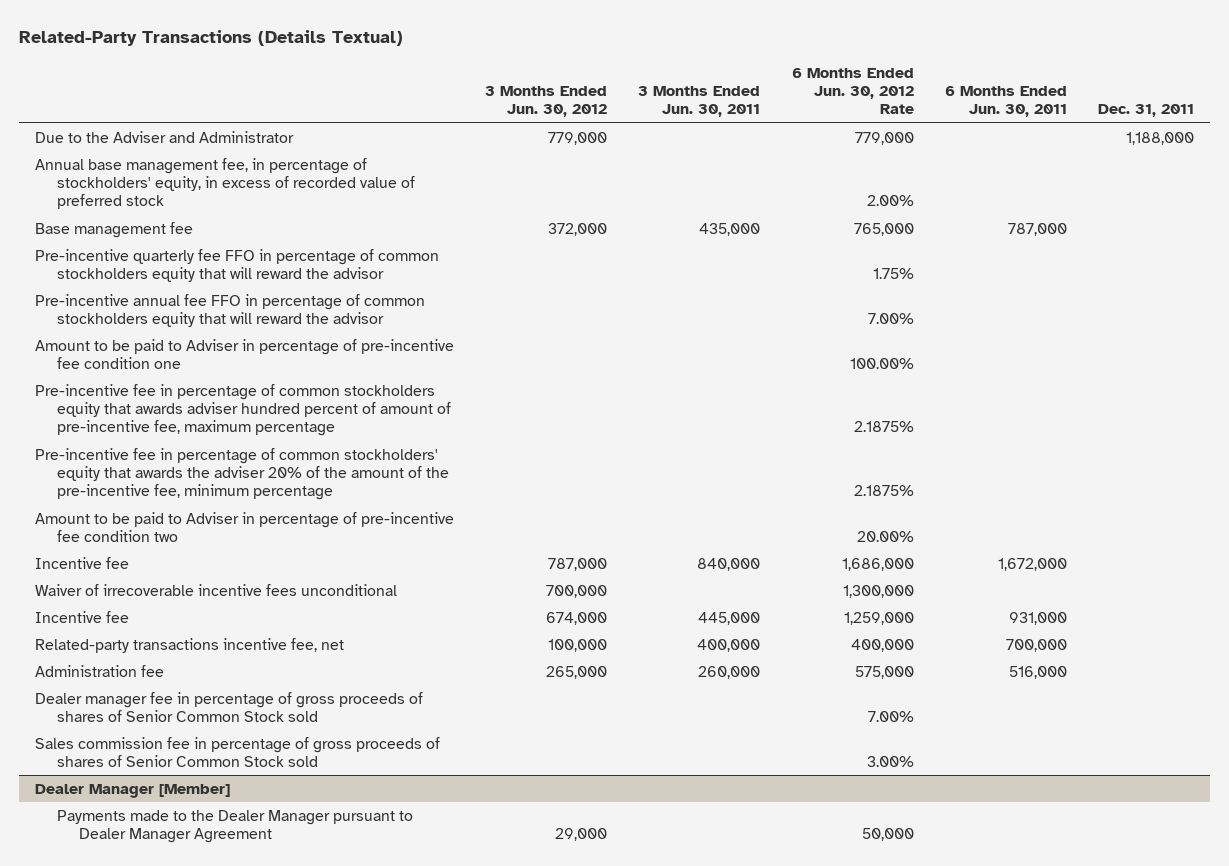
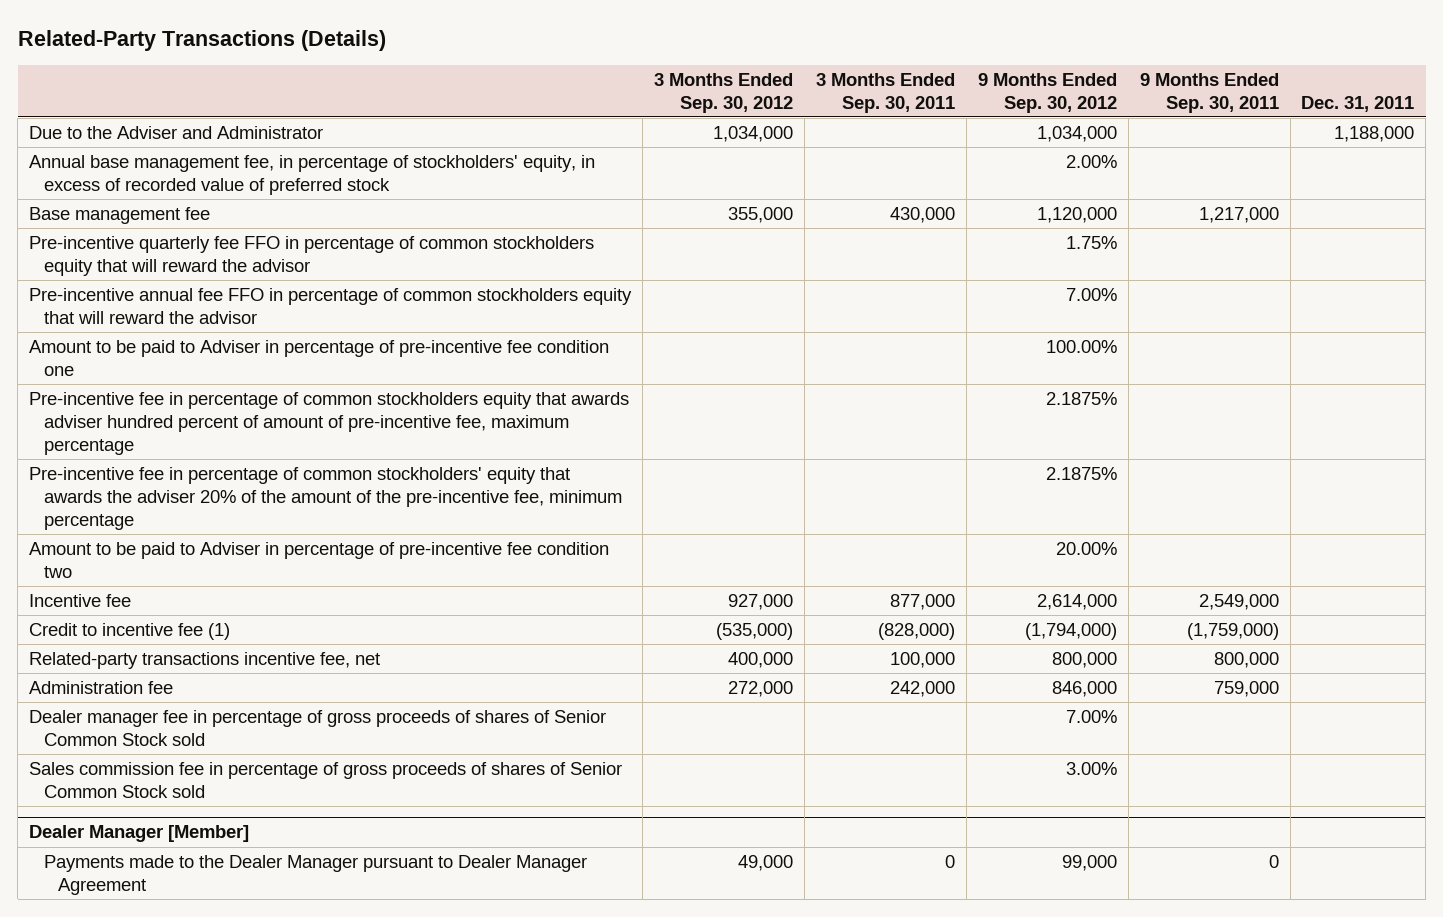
- Related-Party Transactions (Details Textual)
+ Related-Party Transactions (Details)
- | 3 Months Ended Jun. 30, 2012 | 3 Months Ended Jun. 30, 2011 | 6 Months Ended Jun. 30, 2012 Rate | 6 Months Ended Jun. 30, 2011 | Dec. 31, 2011
+ | 3 Months Ended Sep. 30, 2012 | 3 Months Ended Sep. 30, 2011 | 9 Months Ended Sep. 30, 2012 | 9 Months Ended Sep. 30, 2011 | Dec. 31, 2011
- Waiver of irrecoverable incentive fees unconditional | 700,000 | | 1,300,000 | |
- Incentive fee | 674,000 | 445,000 | 1,259,000 | 931,000 |
+ Credit to incentive fee (1) | (535,000) | (828,000) | (1,794,000) | (1,759,000) |

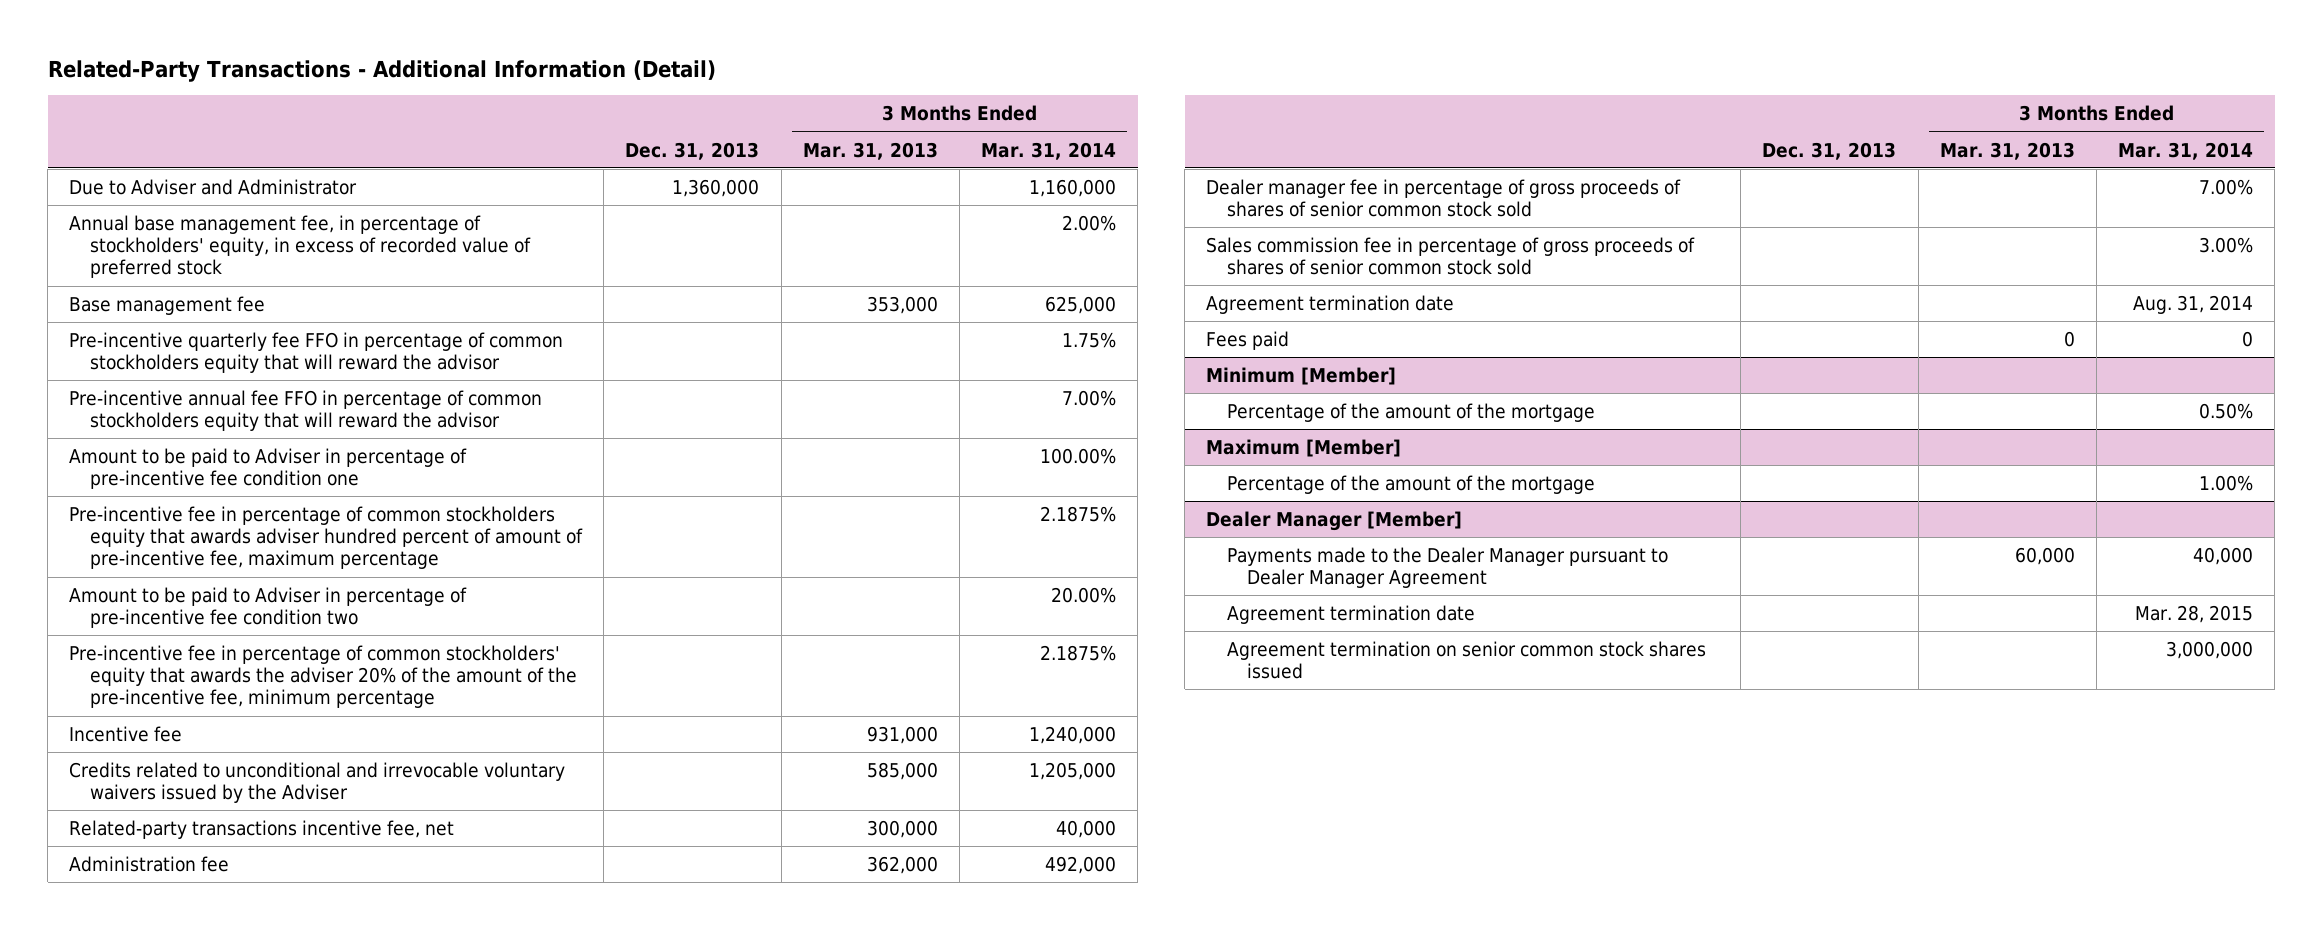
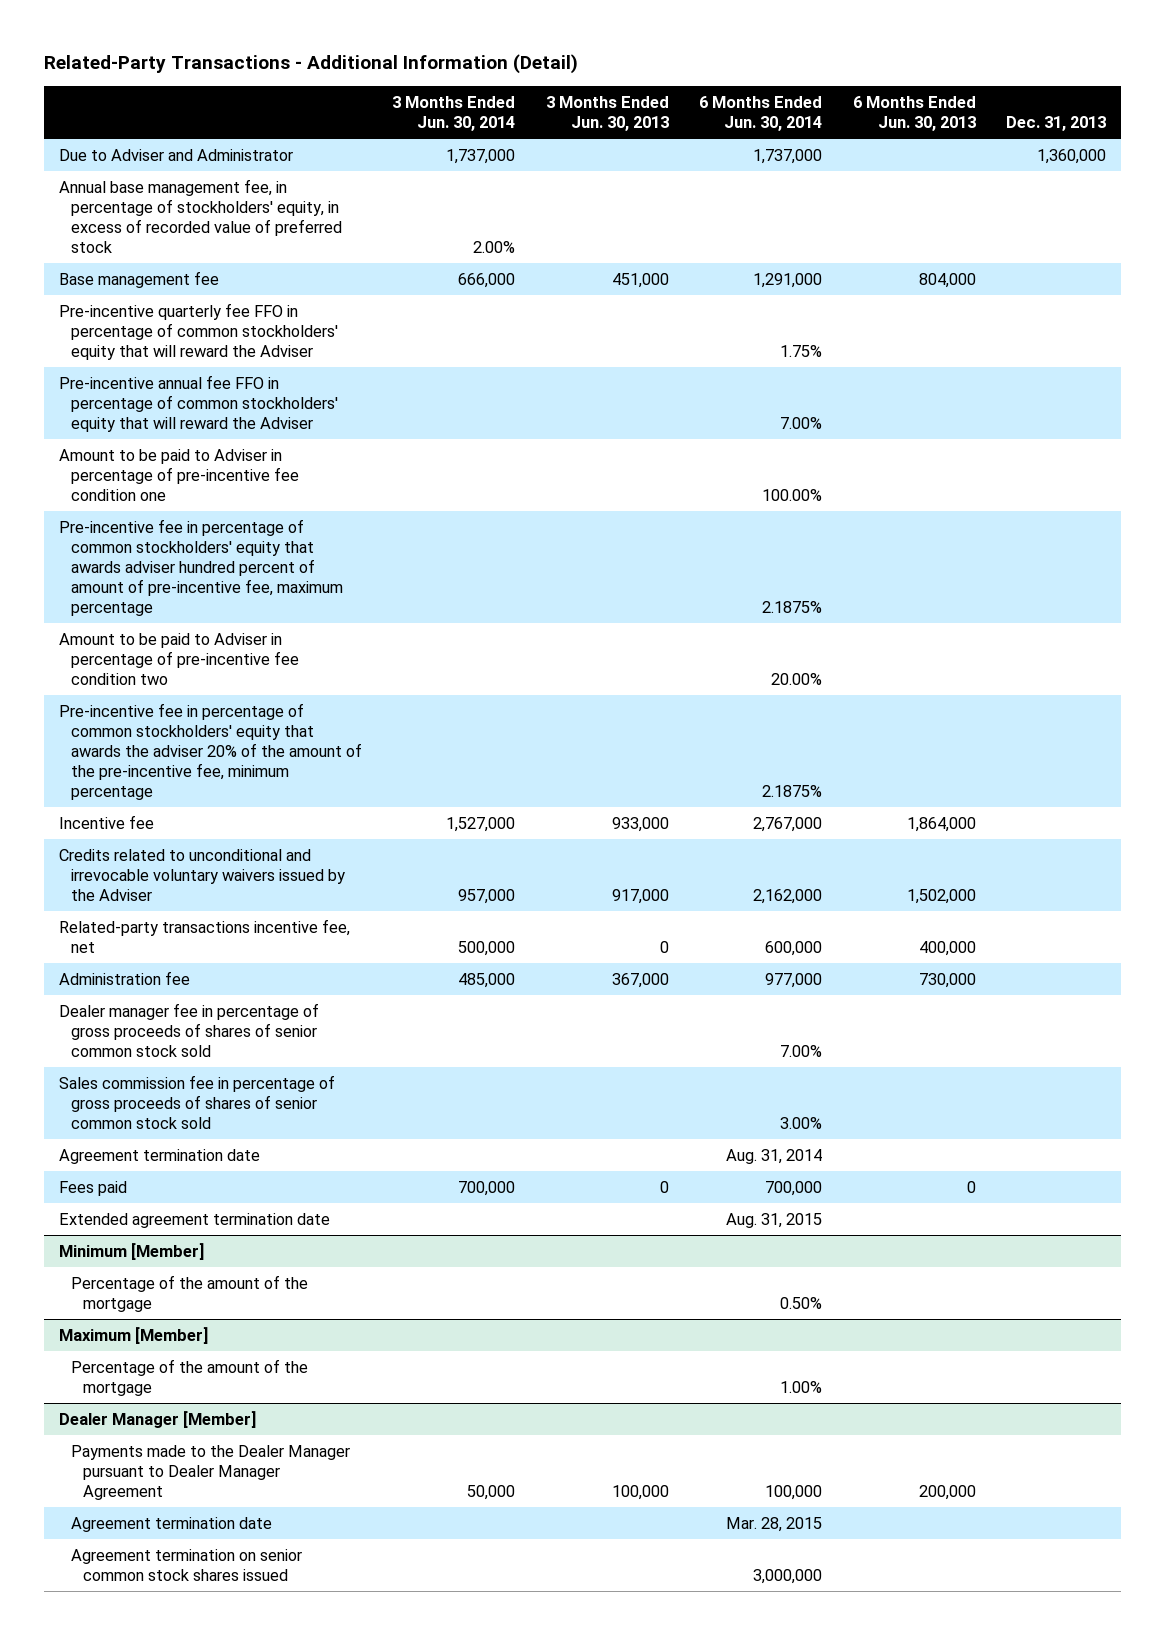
- | Dec. 31, 2013 | 3 Months Ended Mar. 31, 2013 | 3 Months Ended Mar. 31, 2014
+ | 3 Months Ended Jun. 30, 2014 | 3 Months Ended Jun. 30, 2013 | 6 Months Ended Jun. 30, 2014 | 6 Months Ended Jun. 30, 2013 | Dec. 31, 2013
- Pre-incentive quarterly fee FFO in percentage of common stockholders equity that will reward the advisor | | | 1.75%
- Pre-incentive annual fee FFO in percentage of common stockholders equity that will reward the advisor | | | 7.00%
+ Pre-incentive quarterly fee FFO in percentage of common stockholders' equity that will reward the Adviser | | | 1.75% | |
+ Pre-incentive annual fee FFO in percentage of common stockholders' equity that will reward the Adviser | | | 7.00% | |
- Pre-incentive fee in percentage of common stockholders equity that awards adviser hundred percent of amount of pre-incentive fee, maximum percentage | | | 2.1875%
+ Pre-incentive fee in percentage of common stockholders' equity that awards adviser hundred percent of amount of pre-incentive fee, maximum percentage | | | 2.1875% | |
+ Extended agreement termination date | | | Aug. 31, 2015 | |

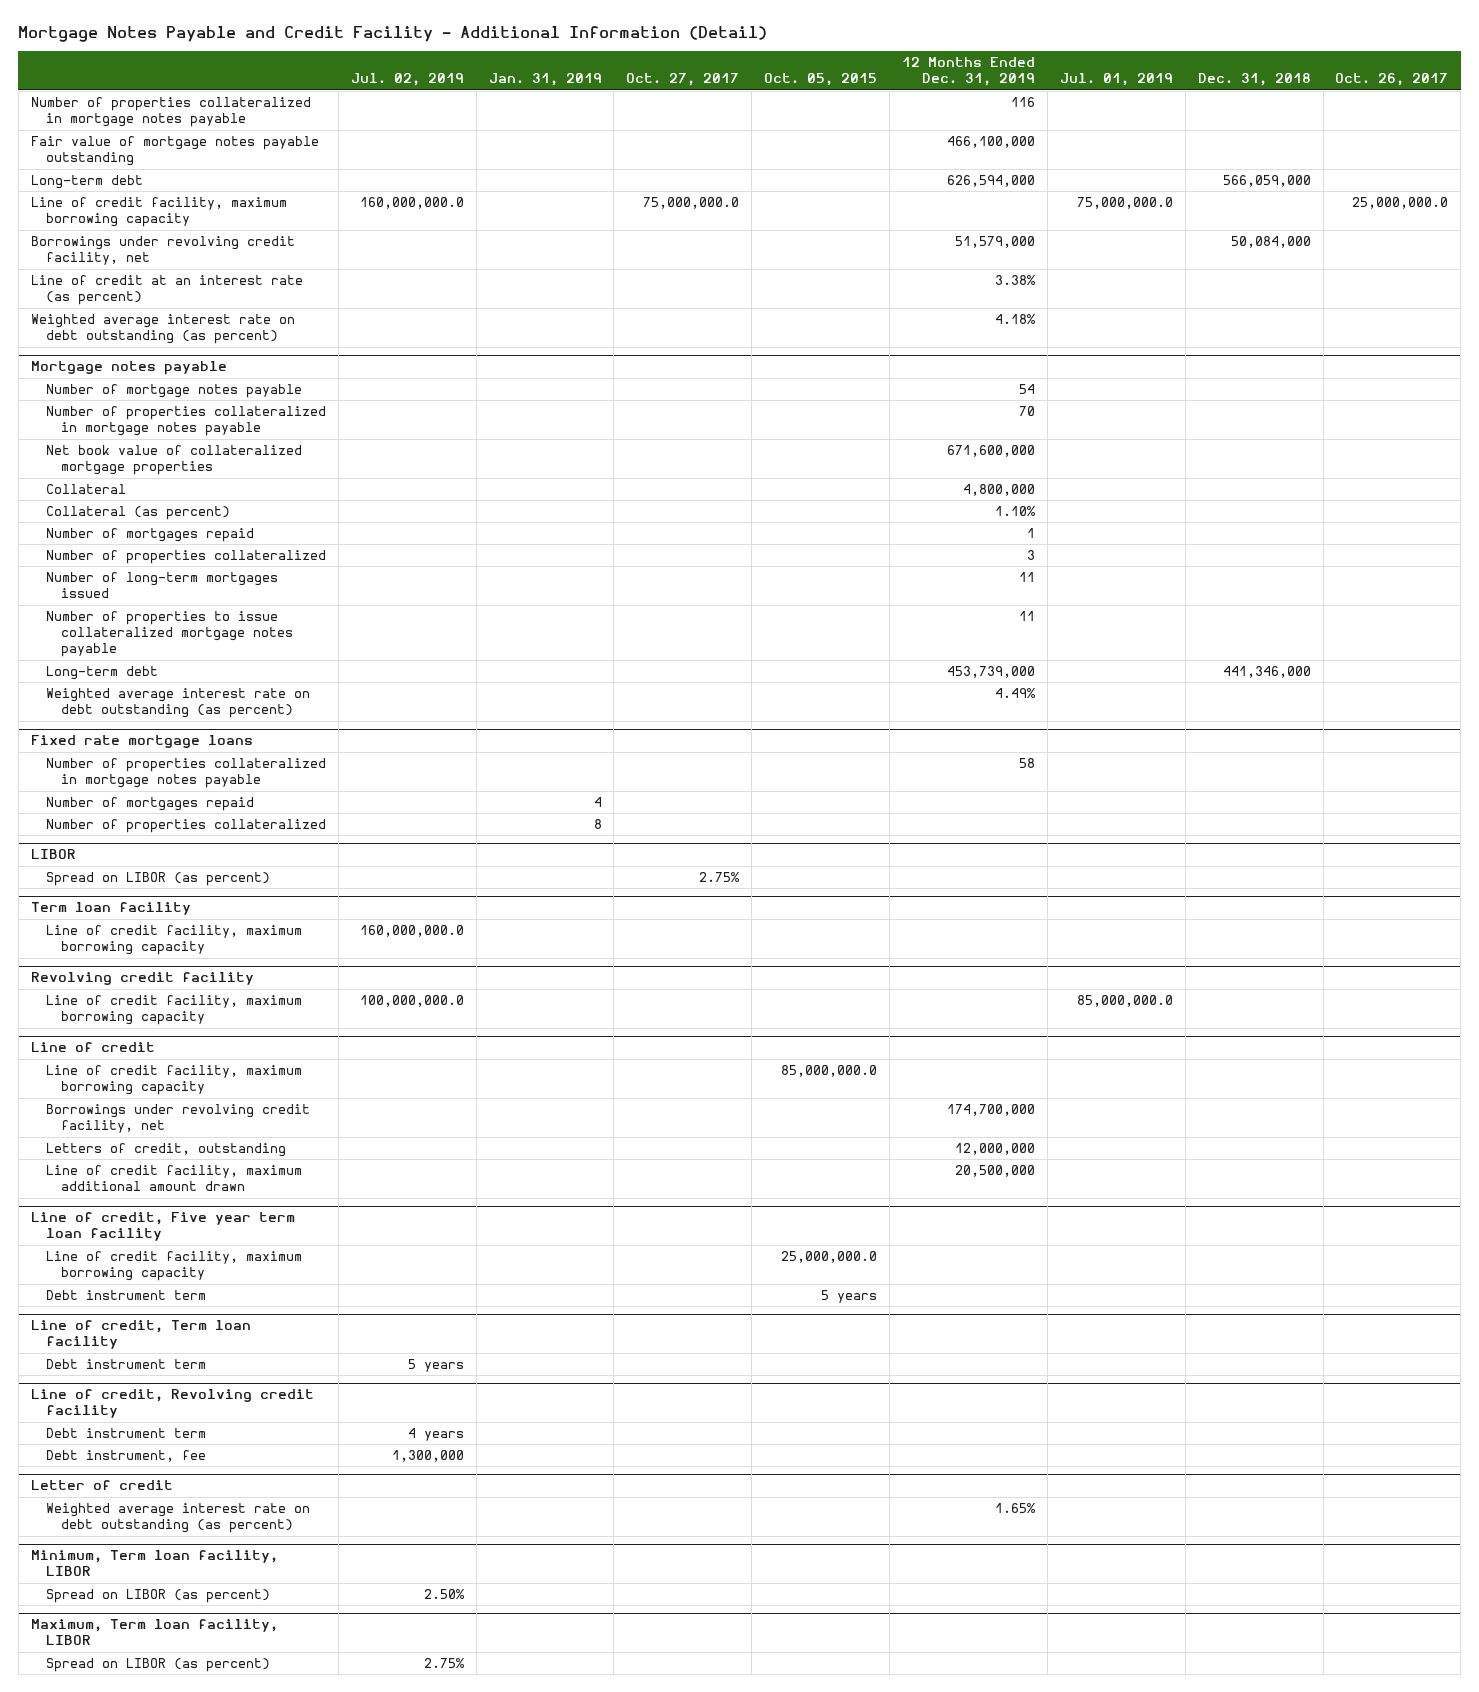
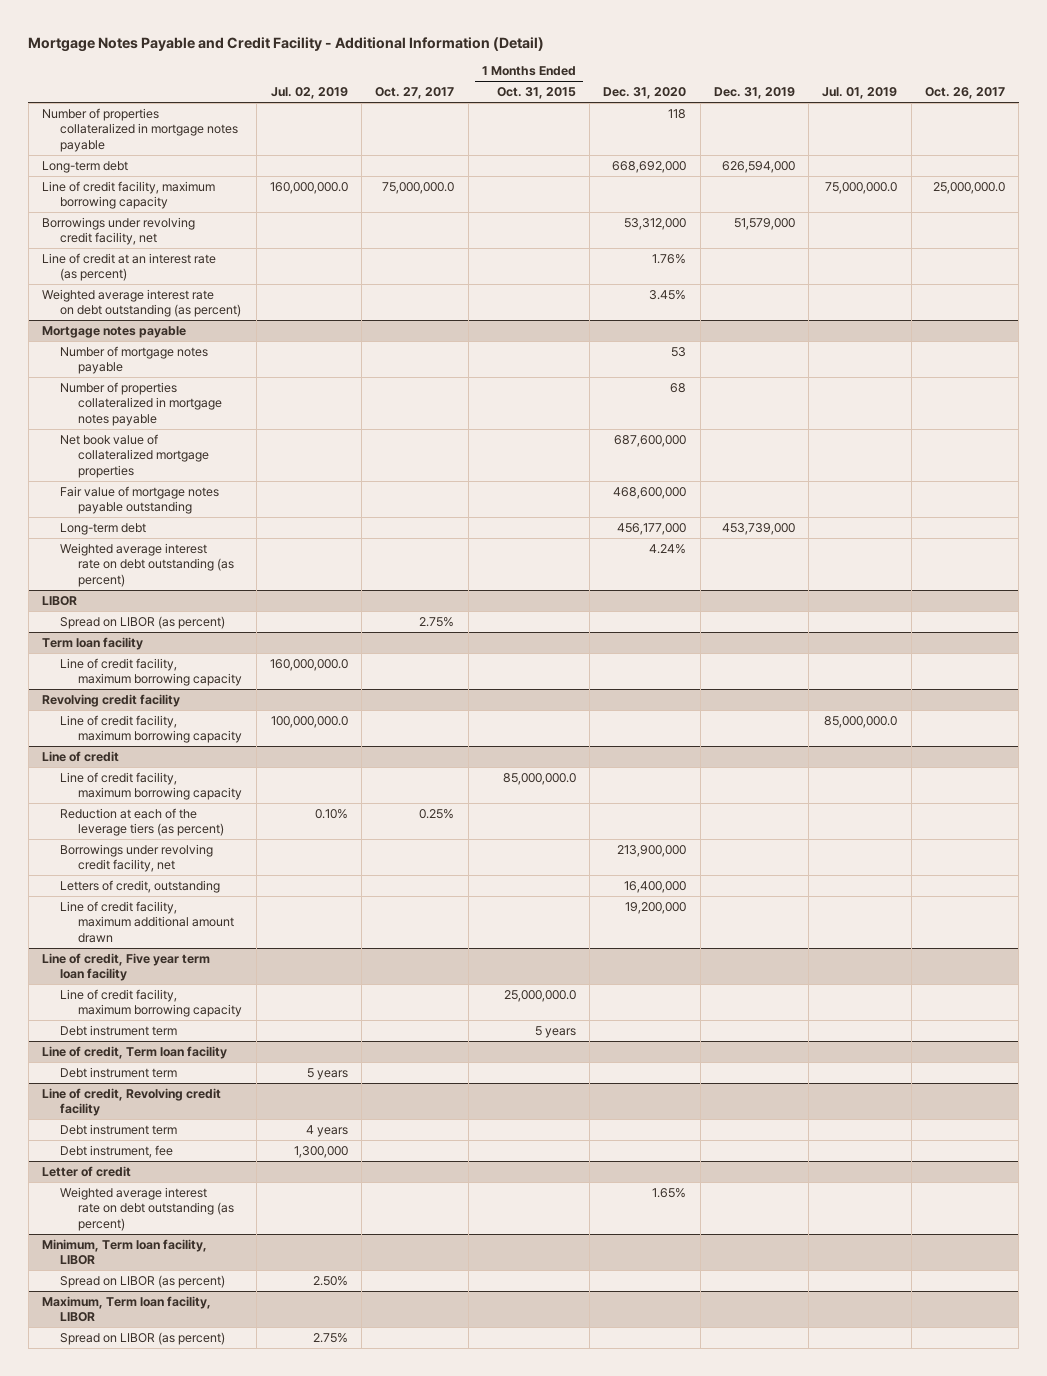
- | Jul. 02, 2019 | Jan. 31, 2019 | Oct. 27, 2017 | Oct. 05, 2015 | 12 Months Ended Dec. 31, 2019 | Jul. 01, 2019 | Dec. 31, 2018 | Oct. 26, 2017
+ | Jul. 02, 2019 | Oct. 27, 2017 | 1 Months Ended Oct. 31, 2015 | Dec. 31, 2020 | Dec. 31, 2019 | Jul. 01, 2019 | Oct. 26, 2017
- Fair value of mortgage notes payable outstanding | | | | | 466,100,000 | | |
@ Mortgage notes payable
- Collateral | | | | | 4,800,000 | | |
- Collateral (as percent) | | | | | 1.10% | | |
- Number of mortgages repaid | | | | | 1 | | |
- Number of properties collateralized | | | | | 3 | | |
- Number of long-term mortgages issued | | | | | 11 | | |
- Number of properties to issue collateralized mortgage notes payable | | | | | 11 | | |
+ Fair value of mortgage notes payable outstanding | | | | 468,600,000 | | |
- Fixed rate mortgage loans
- Number of properties collateralized in mortgage notes payable | | | | | 58 | | |
- Number of mortgages repaid | | 4 | | | | | |
- Number of properties collateralized | | 8 | | | | | |
@ Line of credit
+ Reduction at each of the leverage tiers (as percent) | 0.10% | 0.25% | | | | |

